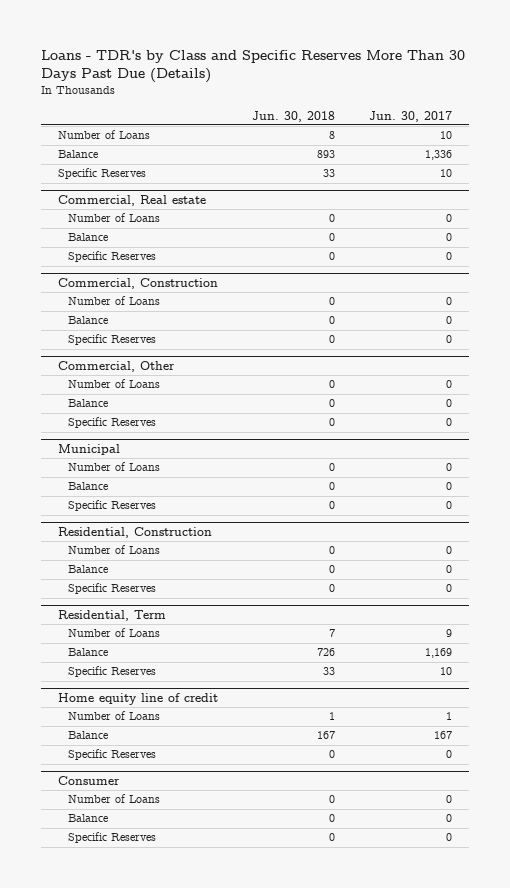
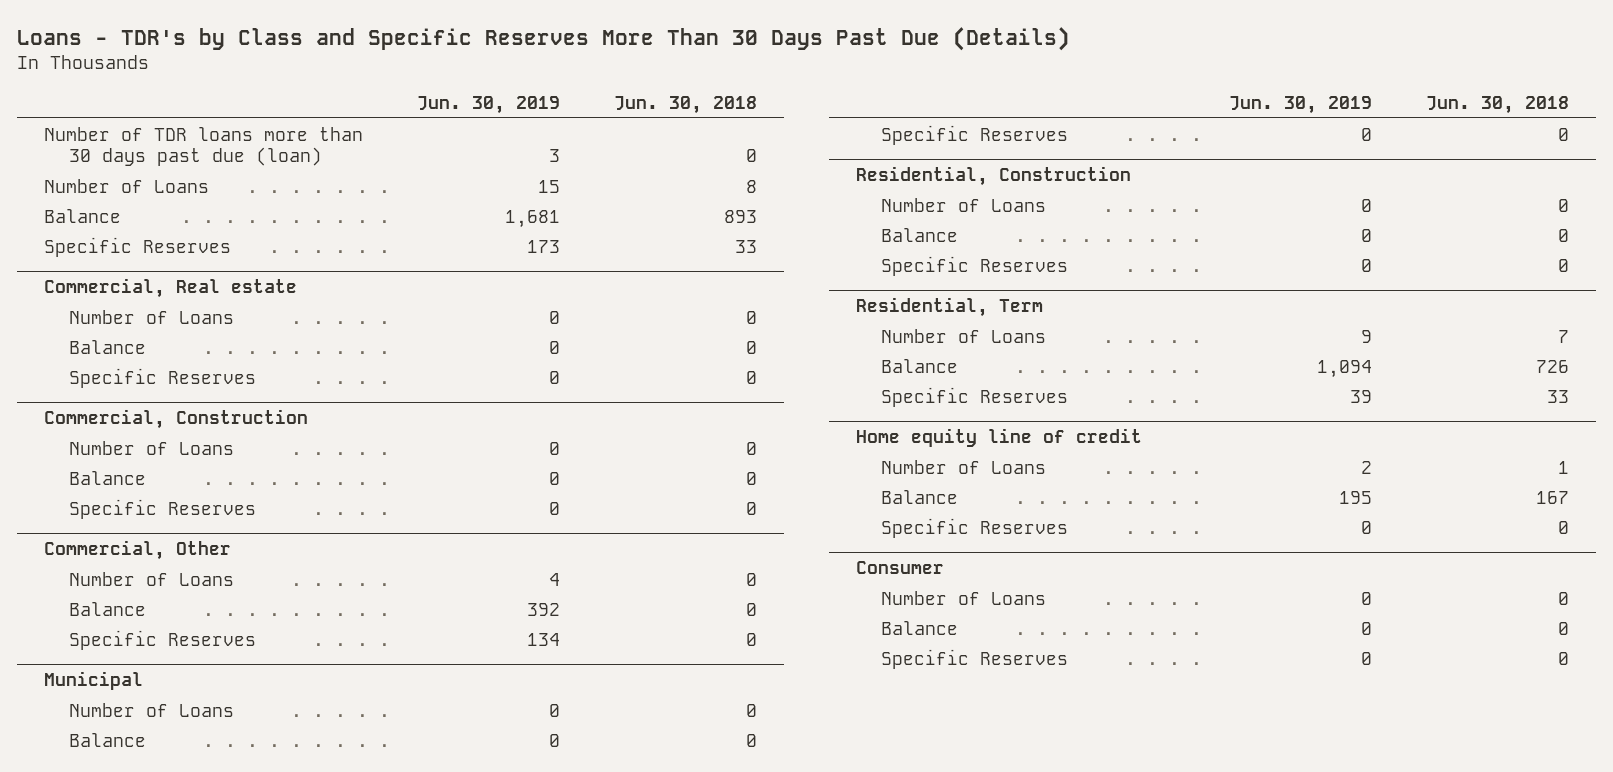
- | Jun. 30, 2018 | Jun. 30, 2017
+ | Jun. 30, 2019 | Jun. 30, 2018
+ Number of TDR loans more than 30 days past due (loan) | 3 | 0

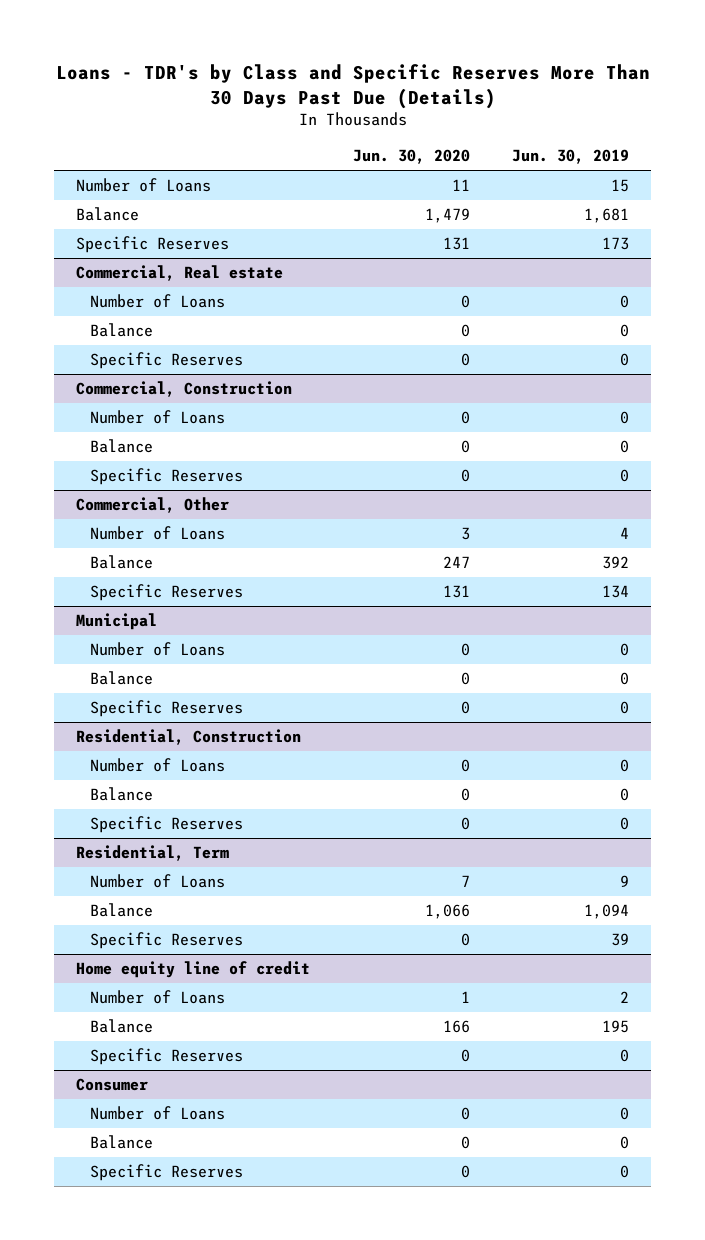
- | Jun. 30, 2019 | Jun. 30, 2018
+ | Jun. 30, 2020 | Jun. 30, 2019
- Number of TDR loans more than 30 days past due (loan) | 3 | 0

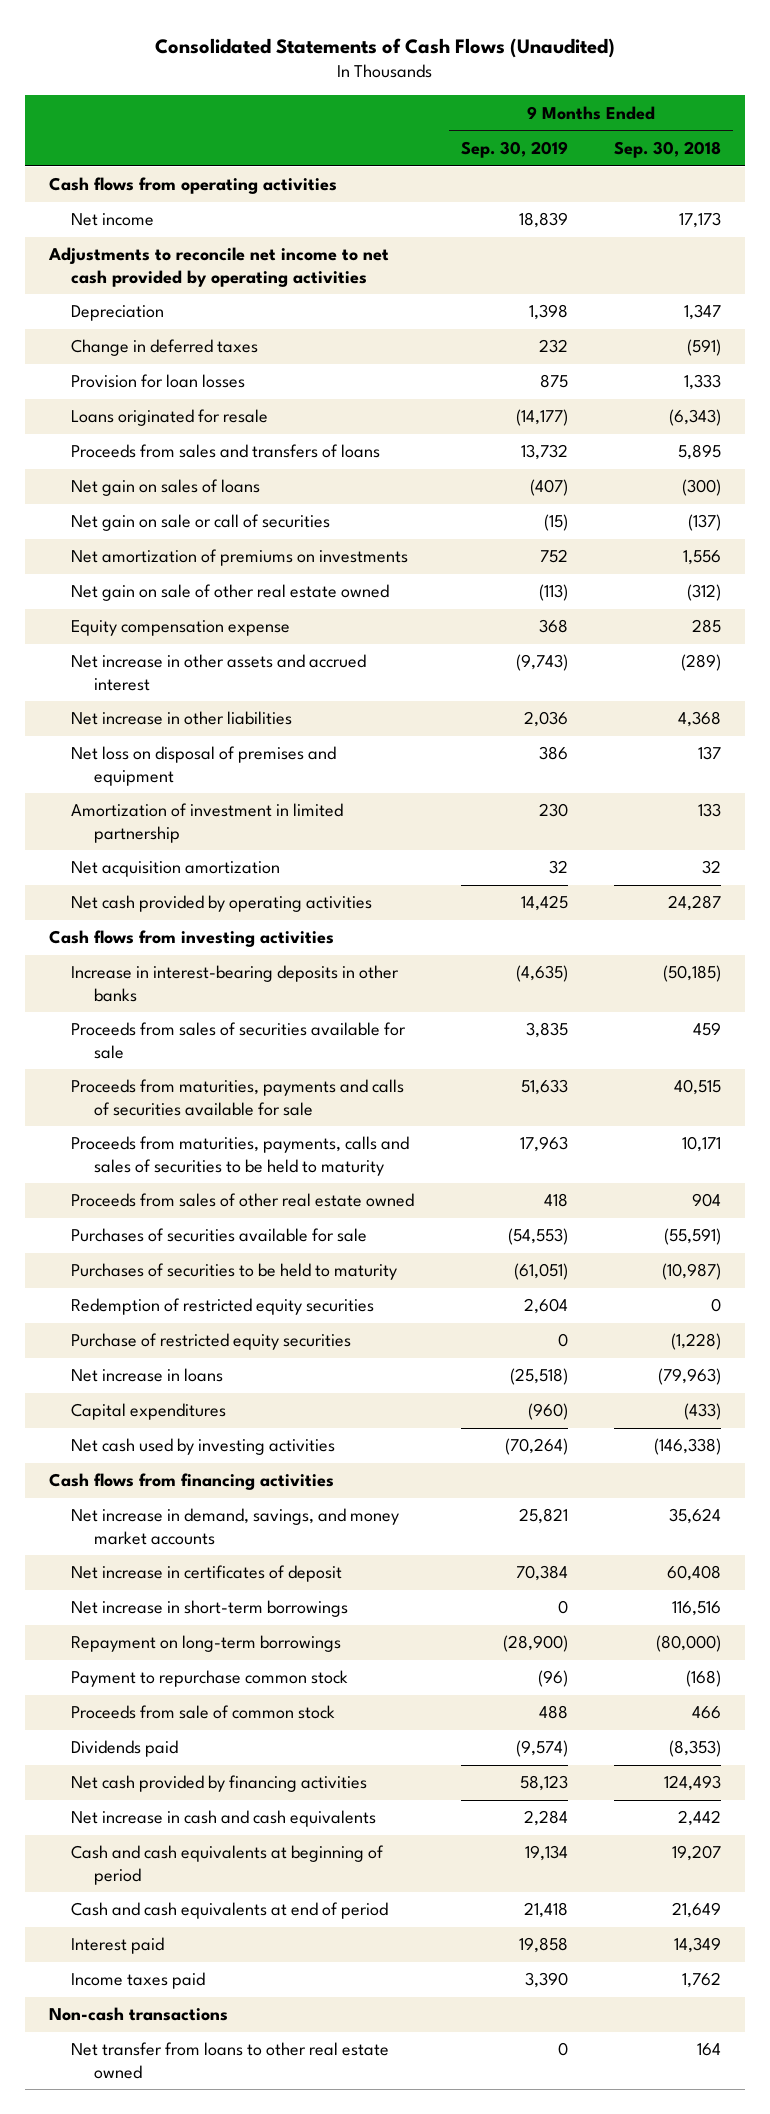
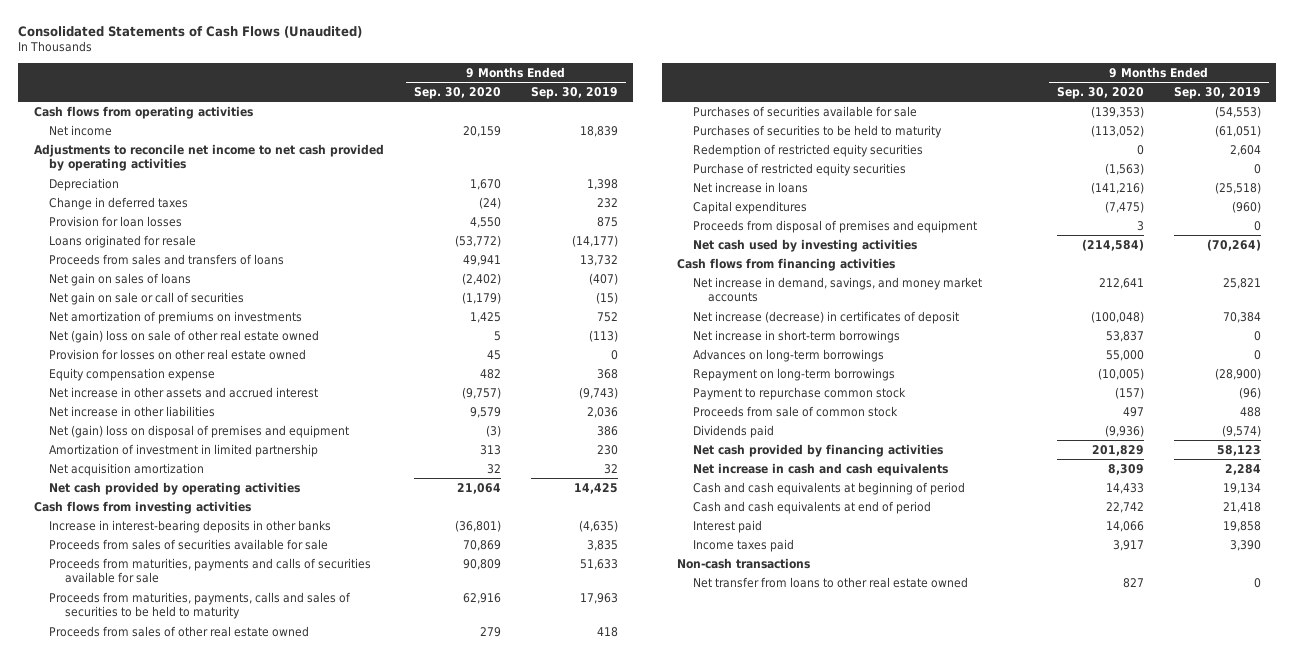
- | 9 Months Ended Sep. 30, 2019 | 9 Months Ended Sep. 30, 2018
+ | 9 Months Ended Sep. 30, 2020 | 9 Months Ended Sep. 30, 2019
- Net gain on sale of other real estate owned | (113) | (312)
+ Net (gain) loss on sale of other real estate owned | 5 | (113)
+ Provision for losses on other real estate owned | 45 | 0
- Net loss on disposal of premises and equipment | 386 | 137
+ Net (gain) loss on disposal of premises and equipment | (3) | 386
+ Proceeds from disposal of premises and equipment | 3 | 0
- Net increase in certificates of deposit | 70,384 | 60,408
+ Net increase (decrease) in certificates of deposit | (100,048) | 70,384
+ Advances on long-term borrowings | 55,000 | 0

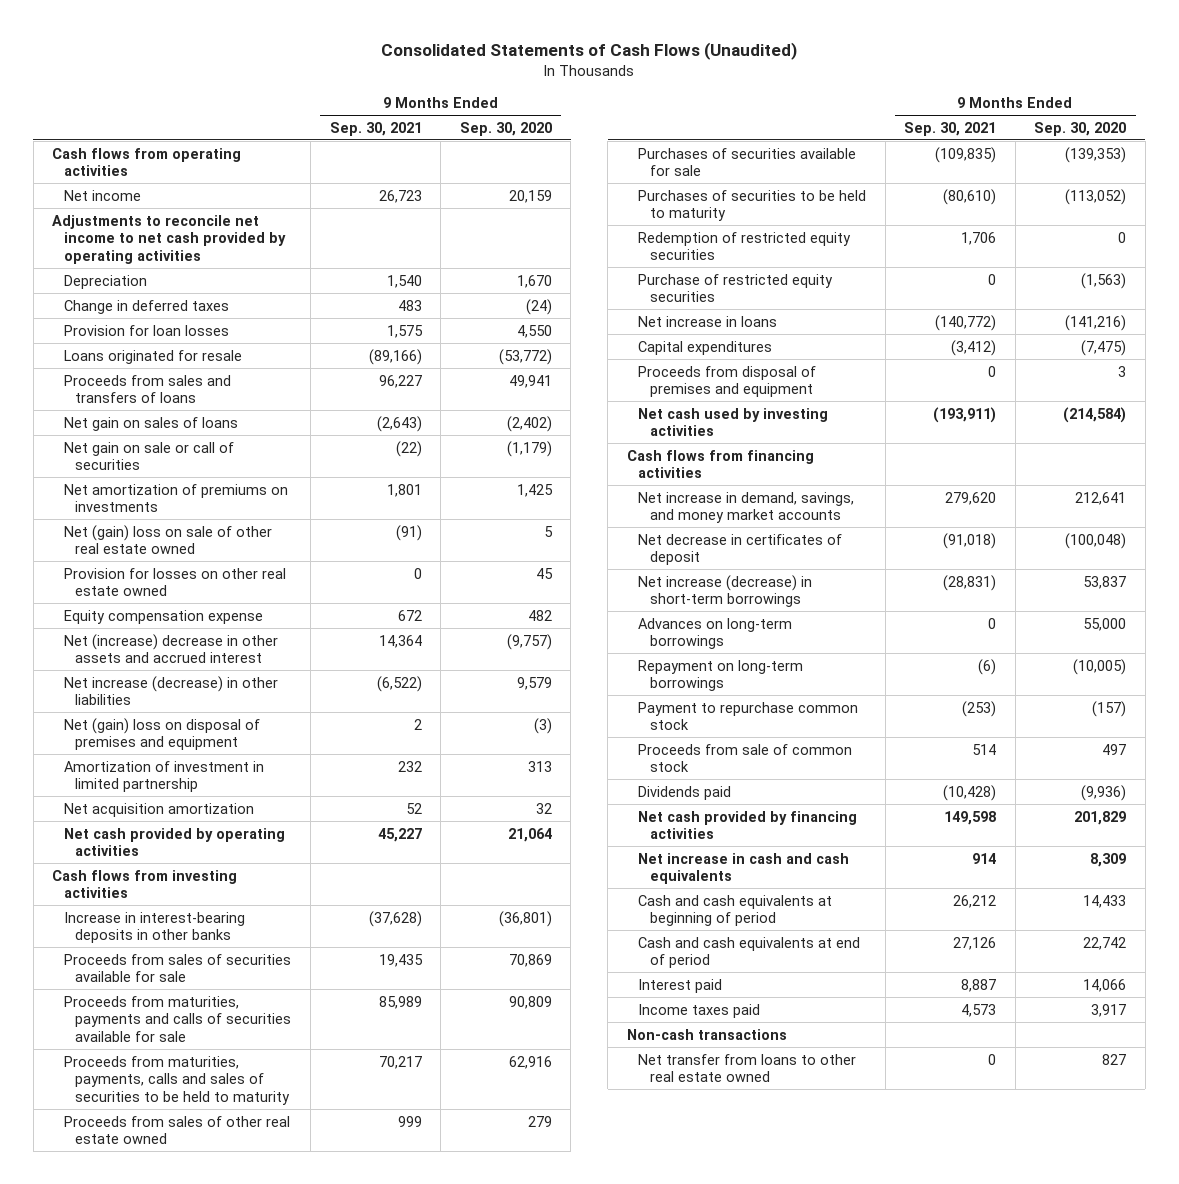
- | 9 Months Ended Sep. 30, 2020 | 9 Months Ended Sep. 30, 2019
+ | 9 Months Ended Sep. 30, 2021 | 9 Months Ended Sep. 30, 2020
- Net increase in other assets and accrued interest | (9,757) | (9,743)
- Net increase in other liabilities | 9,579 | 2,036
+ Net (increase) decrease in other assets and accrued interest | 14,364 | (9,757)
+ Net increase (decrease) in other liabilities | (6,522) | 9,579
- Net increase (decrease) in certificates of deposit | (100,048) | 70,384
- Net increase in short-term borrowings | 53,837 | 0
+ Net decrease in certificates of deposit | (91,018) | (100,048)
+ Net increase (decrease) in short-term borrowings | (28,831) | 53,837

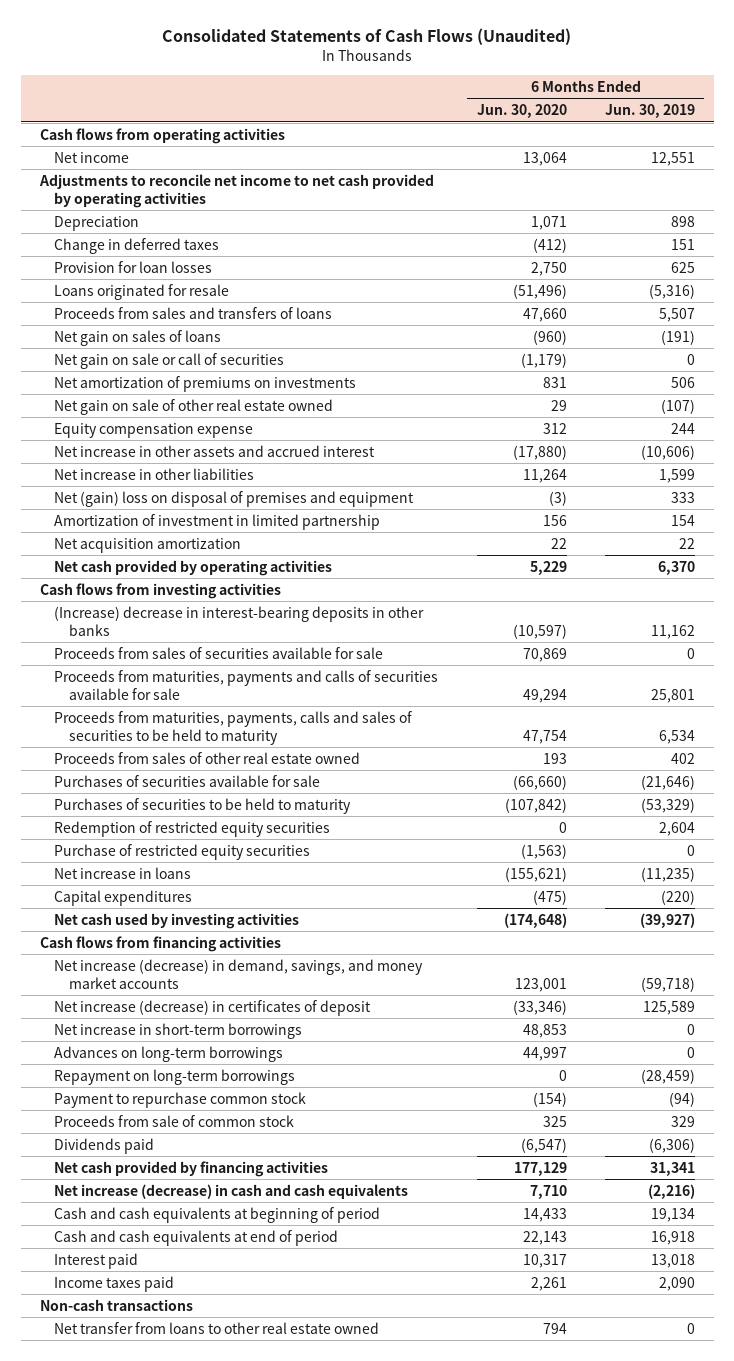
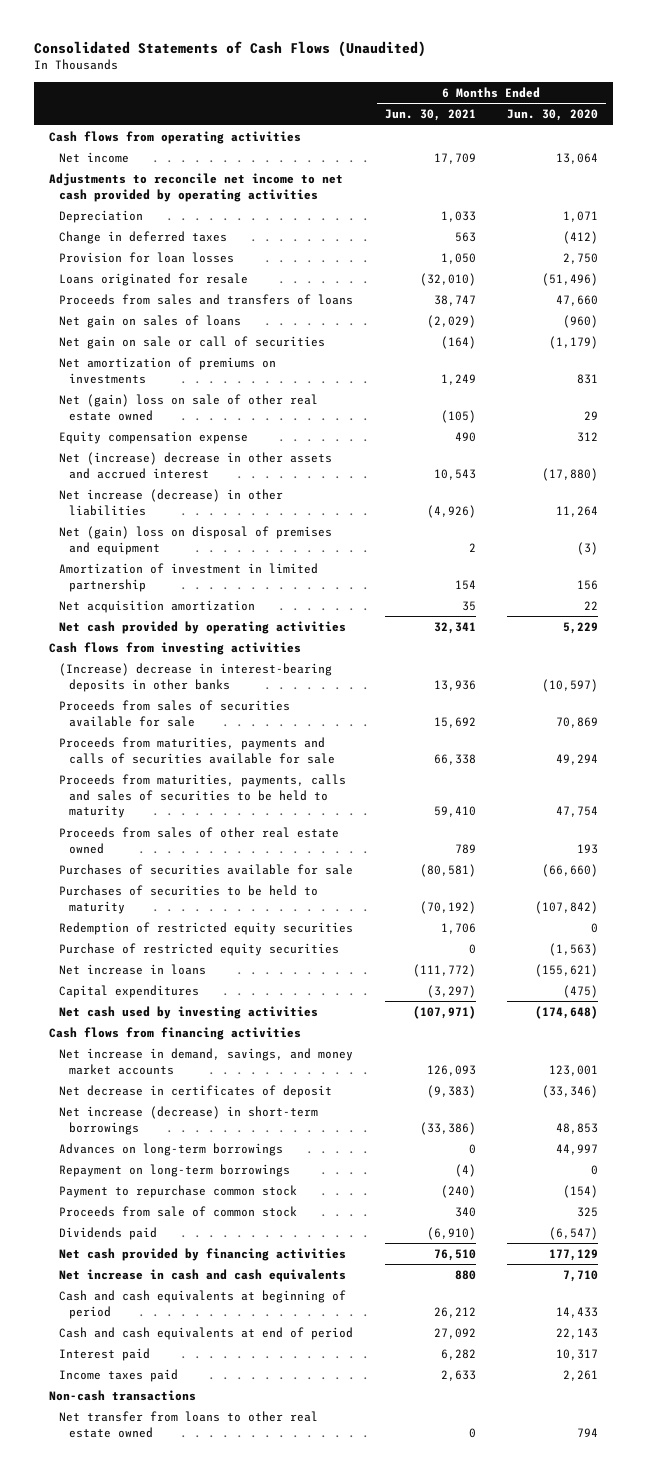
- | 6 Months Ended Jun. 30, 2020 | 6 Months Ended Jun. 30, 2019
+ | 6 Months Ended Jun. 30, 2021 | 6 Months Ended Jun. 30, 2020
- Net gain on sale of other real estate owned | 29 | (107)
+ Net (gain) loss on sale of other real estate owned | (105) | 29
- Net increase in other assets and accrued interest | (17,880) | (10,606)
- Net increase in other liabilities | 11,264 | 1,599
+ Net (increase) decrease in other assets and accrued interest | 10,543 | (17,880)
+ Net increase (decrease) in other liabilities | (4,926) | 11,264
- Net increase (decrease) in demand, savings, and money market accounts | 123,001 | (59,718)
- Net increase (decrease) in certificates of deposit | (33,346) | 125,589
- Net increase in short-term borrowings | 48,853 | 0
+ Net increase in demand, savings, and money market accounts | 126,093 | 123,001
+ Net decrease in certificates of deposit | (9,383) | (33,346)
+ Net increase (decrease) in short-term borrowings | (33,386) | 48,853
- Net increase (decrease) in cash and cash equivalents | 7,710 | (2,216)
+ Net increase in cash and cash equivalents | 880 | 7,710

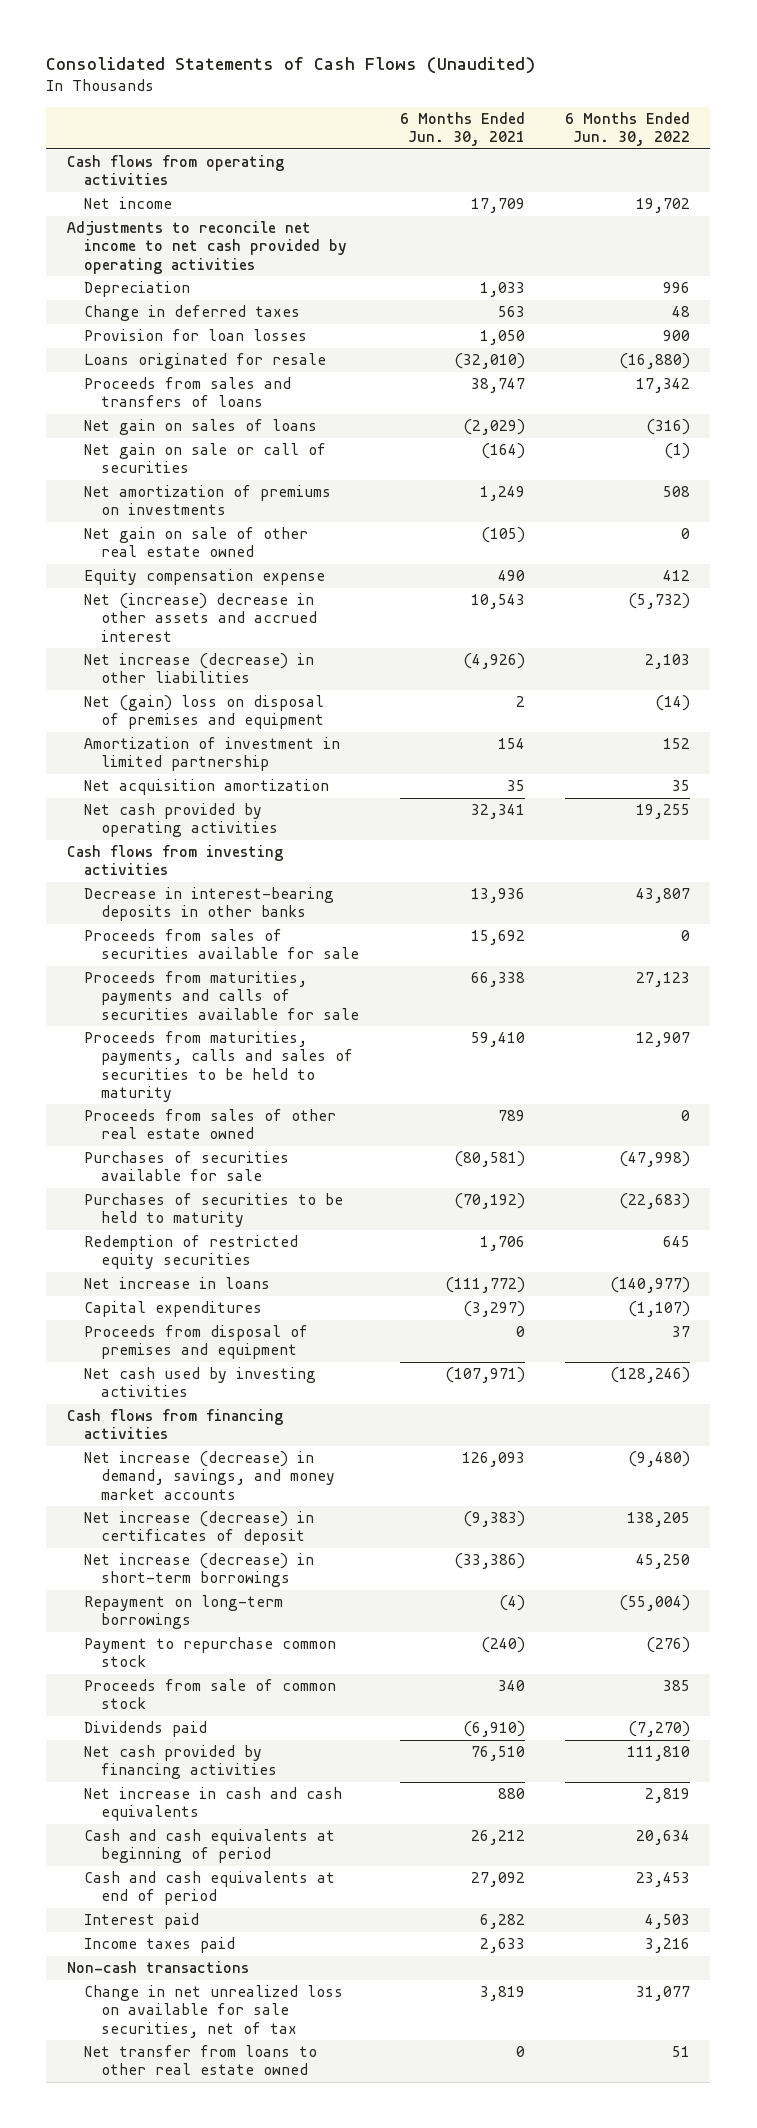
- | 6 Months Ended Jun. 30, 2021 | 6 Months Ended Jun. 30, 2020
+ | 6 Months Ended Jun. 30, 2021 | 6 Months Ended Jun. 30, 2022
- Net (gain) loss on sale of other real estate owned | (105) | 29
+ Net gain on sale of other real estate owned | (105) | 0
- (Increase) decrease in interest-bearing deposits in other banks | 13,936 | (10,597)
+ Decrease in interest-bearing deposits in other banks | 13,936 | 43,807
- Purchase of restricted equity securities | 0 | (1,563)
+ Proceeds from disposal of premises and equipment | 0 | 37
- Net increase in demand, savings, and money market accounts | 126,093 | 123,001
- Net decrease in certificates of deposit | (9,383) | (33,346)
+ Net increase (decrease) in demand, savings, and money market accounts | 126,093 | (9,480)
+ Net increase (decrease) in certificates of deposit | (9,383) | 138,205
- Advances on long-term borrowings | 0 | 44,997
+ Change in net unrealized loss on available for sale securities, net of tax | 3,819 | 31,077

